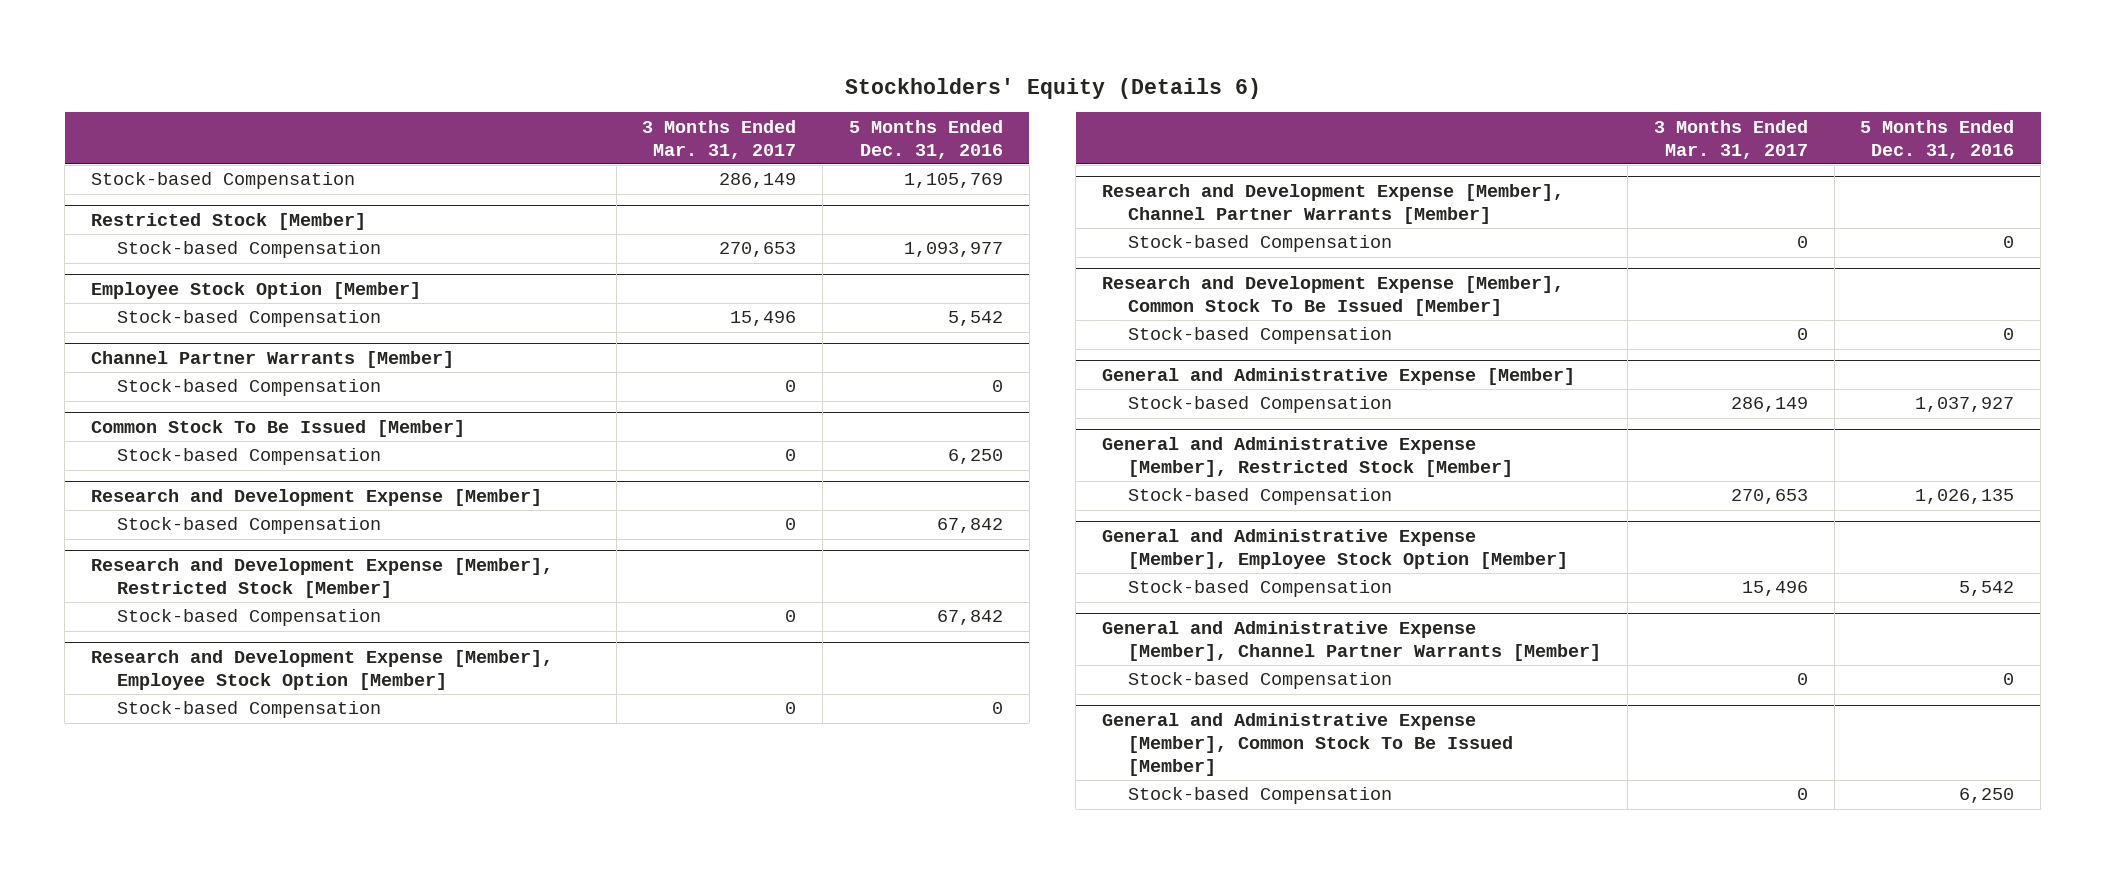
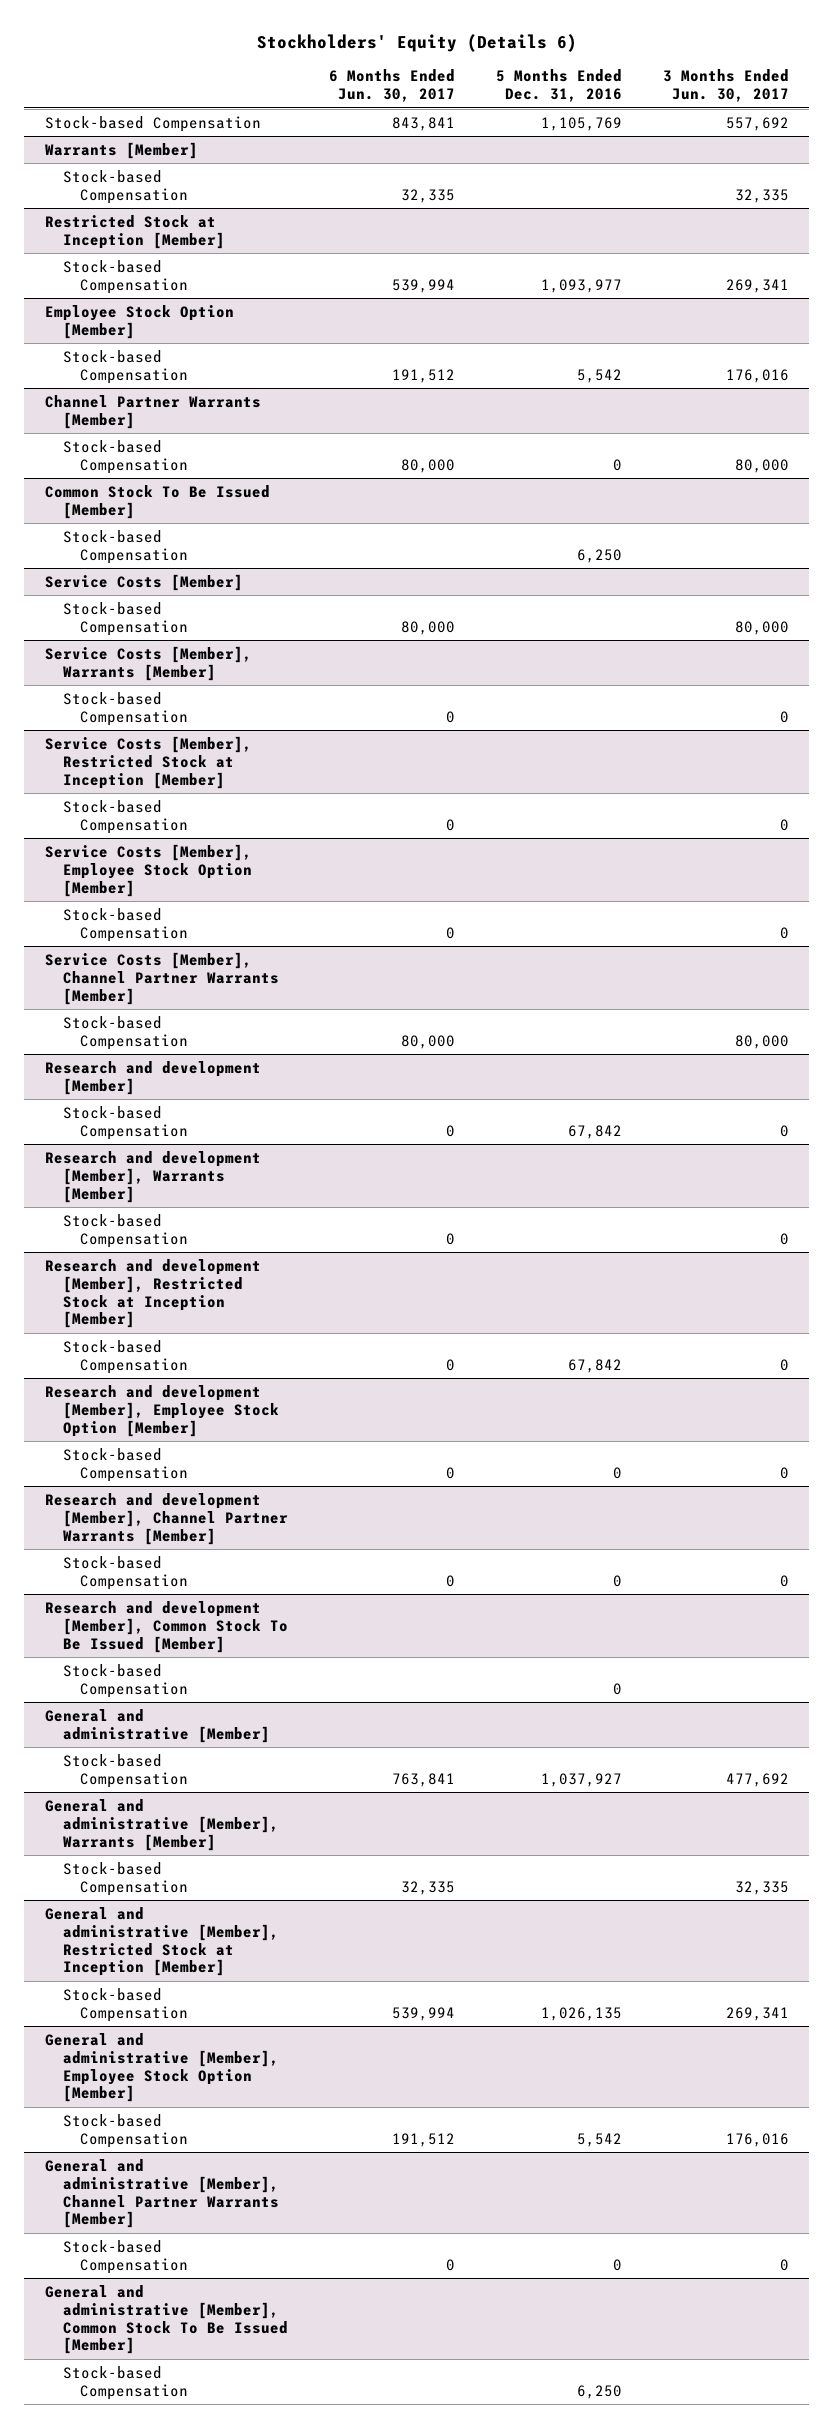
- | 3 Months Ended Mar. 31, 2017 | 5 Months Ended Dec. 31, 2016
+ | 6 Months Ended Jun. 30, 2017 | 5 Months Ended Dec. 31, 2016 | 3 Months Ended Jun. 30, 2017
- Restricted Stock [Member]
+ Warrants [Member]
+ Stock-based Compensation | 32,335 | | 32,335
+ Restricted Stock at Inception [Member]
- Research and Development Expense [Member]
+ Service Costs [Member]
+ Stock-based Compensation | 80,000 | | 80,000
+ Service Costs [Member], Warrants [Member]
+ Stock-based Compensation | 0 | | 0
+ Service Costs [Member], Restricted Stock at Inception [Member]
+ Stock-based Compensation | 0 | | 0
+ Service Costs [Member], Employee Stock Option [Member]
+ Stock-based Compensation | 0 | | 0
+ Service Costs [Member], Channel Partner Warrants [Member]
+ Stock-based Compensation | 80,000 | | 80,000
+ Research and development [Member]
- Research and Development Expense [Member], Restricted Stock [Member]
+ Research and development [Member], Warrants [Member]
+ Stock-based Compensation | 0 | | 0
+ Research and development [Member], Restricted Stock at Inception [Member]
- Research and Development Expense [Member], Employee Stock Option [Member]
+ Research and development [Member], Employee Stock Option [Member]
- Research and Development Expense [Member], Channel Partner Warrants [Member]
+ Research and development [Member], Channel Partner Warrants [Member]
- Research and Development Expense [Member], Common Stock To Be Issued [Member]
+ Research and development [Member], Common Stock To Be Issued [Member]
- General and Administrative Expense [Member]
+ General and administrative [Member]
- General and Administrative Expense [Member], Restricted Stock [Member]
+ General and administrative [Member], Warrants [Member]
+ Stock-based Compensation | 32,335 | | 32,335
+ General and administrative [Member], Restricted Stock at Inception [Member]
- General and Administrative Expense [Member], Employee Stock Option [Member]
+ General and administrative [Member], Employee Stock Option [Member]
- General and Administrative Expense [Member], Channel Partner Warrants [Member]
+ General and administrative [Member], Channel Partner Warrants [Member]
- General and Administrative Expense [Member], Common Stock To Be Issued [Member]
+ General and administrative [Member], Common Stock To Be Issued [Member]

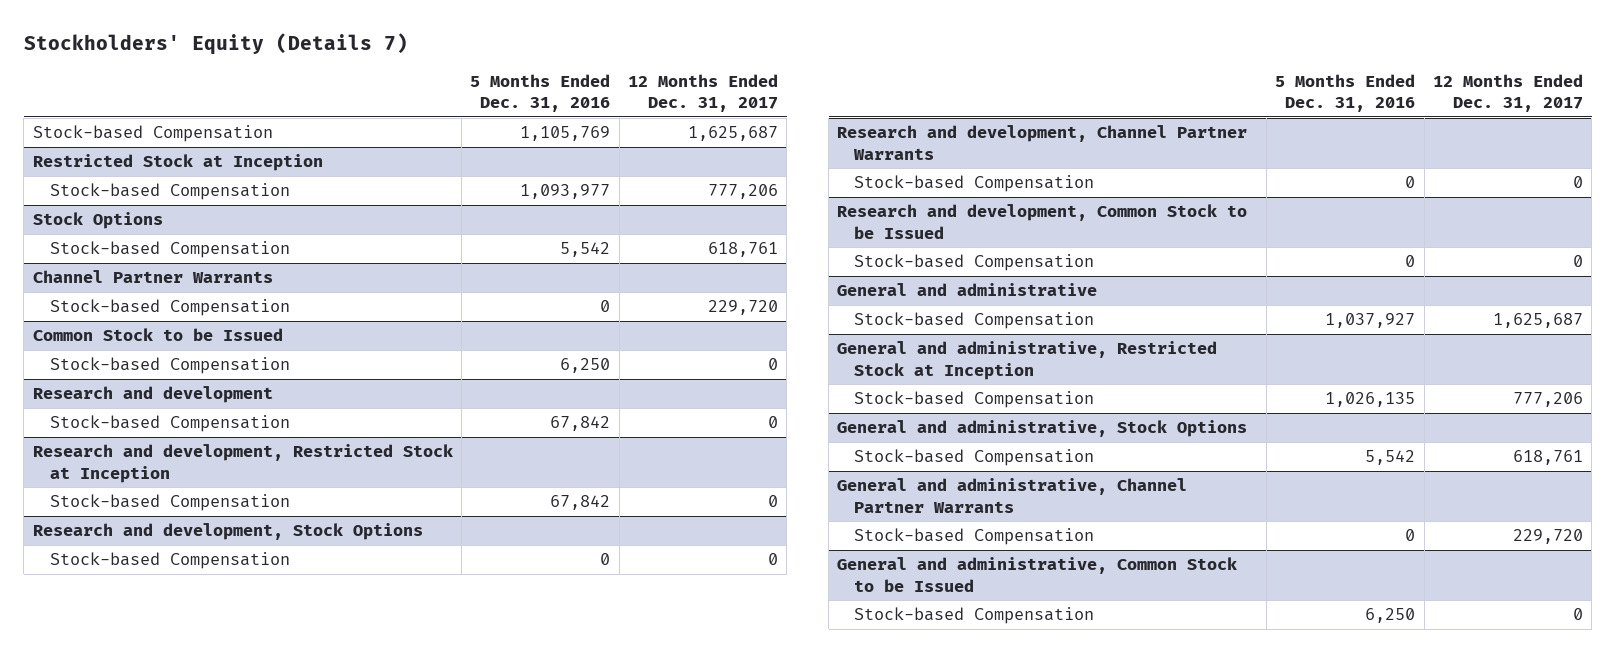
- Stockholders' Equity (Details 6)
+ Stockholders' Equity (Details 7)
- | 6 Months Ended Jun. 30, 2017 | 5 Months Ended Dec. 31, 2016 | 3 Months Ended Jun. 30, 2017
+ | 5 Months Ended Dec. 31, 2016 | 12 Months Ended Dec. 31, 2017
- Warrants [Member]
- Stock-based Compensation | 32,335 | | 32,335
- Restricted Stock at Inception [Member]
+ Restricted Stock at Inception
- Employee Stock Option [Member]
+ Stock Options
- Channel Partner Warrants [Member]
+ Channel Partner Warrants
- Common Stock To Be Issued [Member]
+ Common Stock to be Issued
- Service Costs [Member]
- Stock-based Compensation | 80,000 | | 80,000
- Service Costs [Member], Warrants [Member]
- Stock-based Compensation | 0 | | 0
- Service Costs [Member], Restricted Stock at Inception [Member]
- Stock-based Compensation | 0 | | 0
- Service Costs [Member], Employee Stock Option [Member]
- Stock-based Compensation | 0 | | 0
- Service Costs [Member], Channel Partner Warrants [Member]
- Stock-based Compensation | 80,000 | | 80,000
- Research and development [Member]
+ Research and development
- Research and development [Member], Warrants [Member]
- Stock-based Compensation | 0 | | 0
- Research and development [Member], Restricted Stock at Inception [Member]
+ Research and development, Restricted Stock at Inception
- Research and development [Member], Employee Stock Option [Member]
+ Research and development, Stock Options
- Research and development [Member], Channel Partner Warrants [Member]
+ Research and development, Channel Partner Warrants
- Research and development [Member], Common Stock To Be Issued [Member]
+ Research and development, Common Stock to be Issued
- General and administrative [Member]
+ General and administrative
- General and administrative [Member], Warrants [Member]
- Stock-based Compensation | 32,335 | | 32,335
- General and administrative [Member], Restricted Stock at Inception [Member]
+ General and administrative, Restricted Stock at Inception
- General and administrative [Member], Employee Stock Option [Member]
+ General and administrative, Stock Options
- General and administrative [Member], Channel Partner Warrants [Member]
+ General and administrative, Channel Partner Warrants
- General and administrative [Member], Common Stock To Be Issued [Member]
+ General and administrative, Common Stock to be Issued

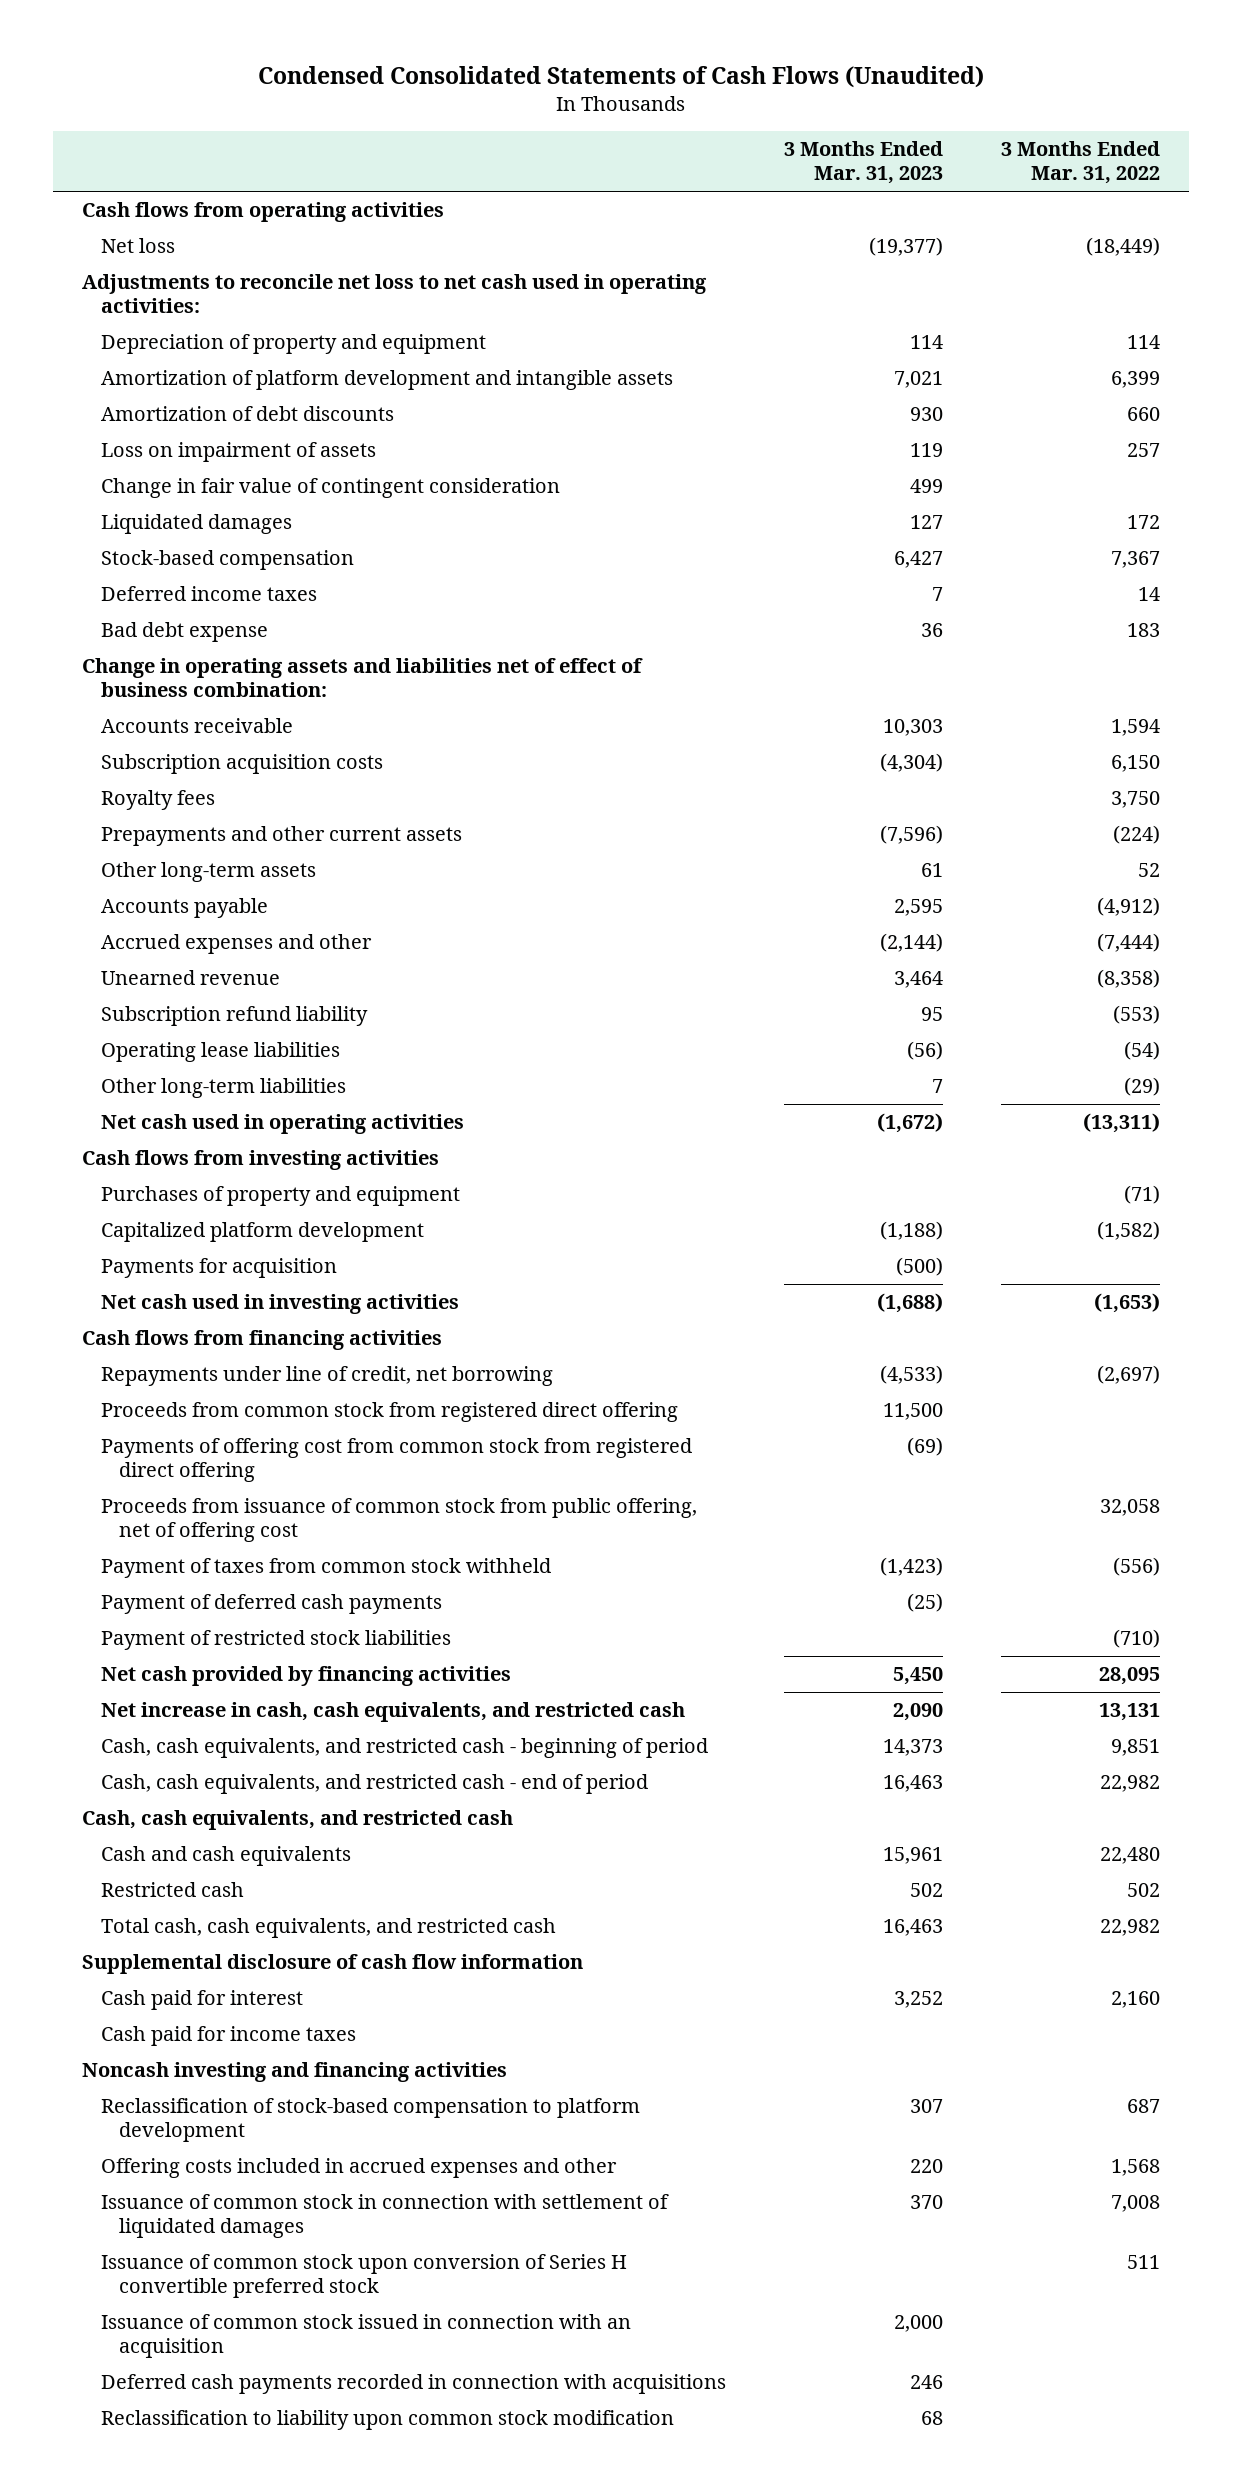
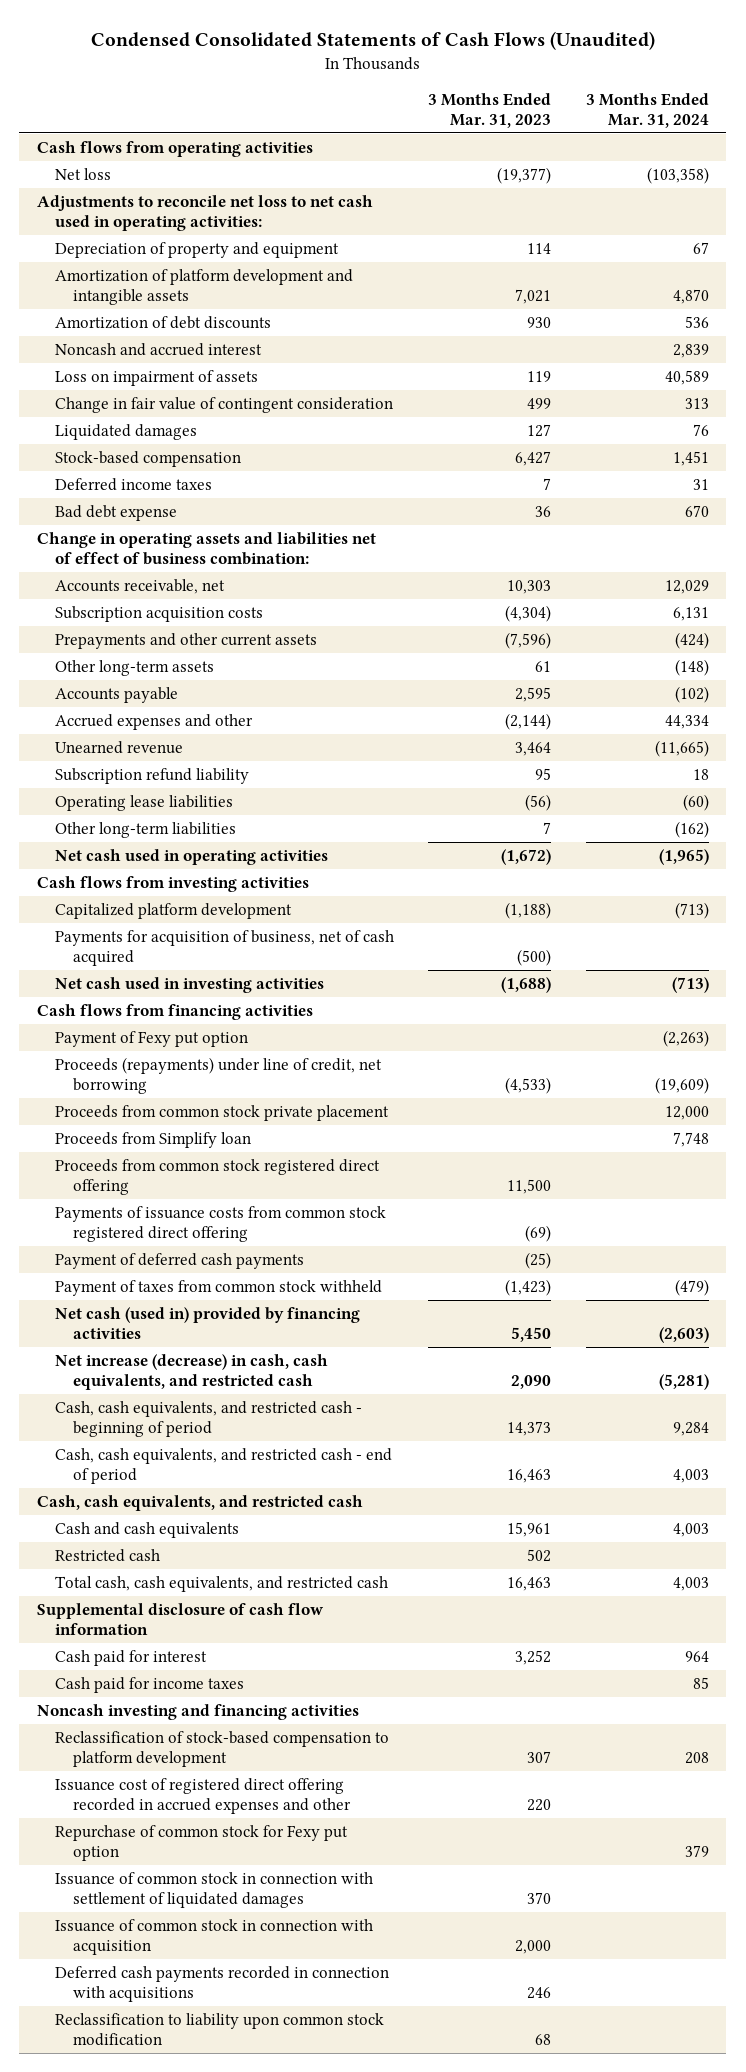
- | 3 Months Ended Mar. 31, 2023 | 3 Months Ended Mar. 31, 2022
+ | 3 Months Ended Mar. 31, 2023 | 3 Months Ended Mar. 31, 2024
+ Noncash and accrued interest | | 2,839
- Accounts receivable | 10,303 | 1,594
+ Accounts receivable, net | 10,303 | 12,029
- Royalty fees | | 3,750
- Purchases of property and equipment | | (71)
- Payments for acquisition | (500) |
+ Payments for acquisition of business, net of cash acquired | (500) |
- Repayments under line of credit, net borrowing | (4,533) | (2,697)
- Proceeds from common stock from registered direct offering | 11,500 |
- Payments of offering cost from common stock from registered direct offering | (69) |
- Proceeds from issuance of common stock from public offering, net of offering cost | | 32,058
+ Payment of Fexy put option | | (2,263)
+ Proceeds (repayments) under line of credit, net borrowing | (4,533) | (19,609)
+ Proceeds from common stock private placement | | 12,000
+ Proceeds from Simplify loan | | 7,748
+ Proceeds from common stock registered direct offering | 11,500 |
+ Payments of issuance costs from common stock registered direct offering | (69) |
- Payment of restricted stock liabilities | | (710)
- Net cash provided by financing activities | 5,450 | 28,095
- Net increase in cash, cash equivalents, and restricted cash | 2,090 | 13,131
moved down: Payment of taxes from common stock withheld | (1,423) | (479)
+ Net cash (used in) provided by financing activities | 5,450 | (2,603)
+ Net increase (decrease) in cash, cash equivalents, and restricted cash | 2,090 | (5,281)
- Offering costs included in accrued expenses and other | 220 | 1,568
+ Issuance cost of registered direct offering recorded in accrued expenses and other | 220 |
+ Repurchase of common stock for Fexy put option | | 379
- Issuance of common stock upon conversion of Series H convertible preferred stock | | 511
- Issuance of common stock issued in connection with an acquisition | 2,000 |
+ Issuance of common stock in connection with acquisition | 2,000 |

